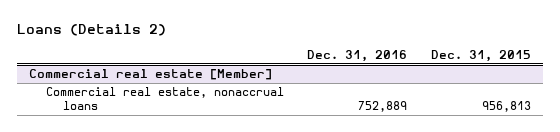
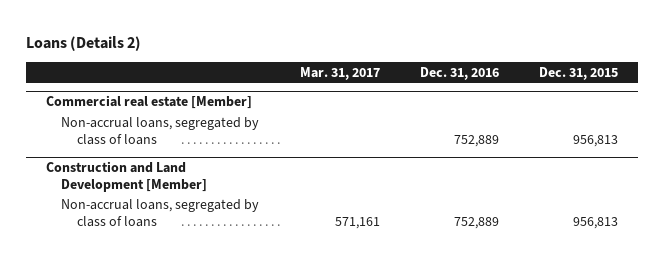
- | Dec. 31, 2016 | Dec. 31, 2015
+ | Mar. 31, 2017 | Dec. 31, 2016 | Dec. 31, 2015
@ Commercial real estate [Member]
- Commercial real estate, nonaccrual loans | 752,889 | 956,813
+ Non-accrual loans, segregated by class of loans | | 752,889 | 956,813
+ Construction and Land Development [Member]
+ Non-accrual loans, segregated by class of loans | 571,161 | 752,889 | 956,813

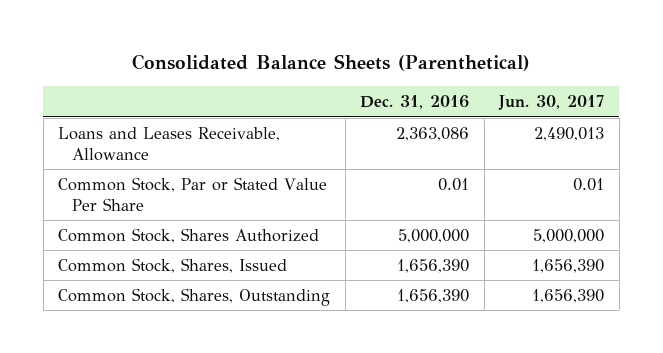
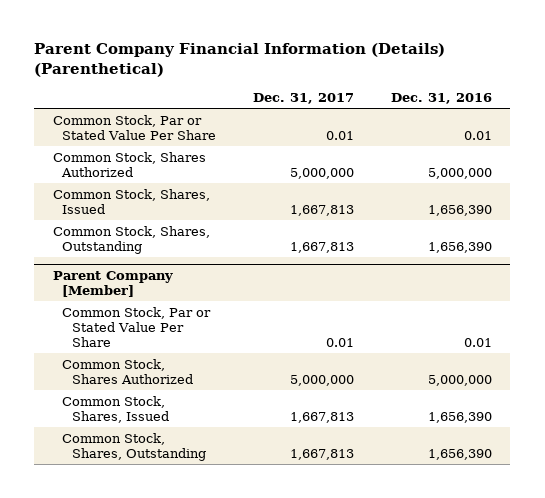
- Consolidated Balance Sheets (Parenthetical)
+ Parent Company Financial Information (Details) (Parenthetical)
- | Dec. 31, 2016 | Jun. 30, 2017
+ | Dec. 31, 2017 | Dec. 31, 2016
- Loans and Leases Receivable, Allowance | 2,363,086 | 2,490,013
+ Parent Company [Member]
+ Common Stock, Par or Stated Value Per Share | 0.01 | 0.01
+ Common Stock, Shares Authorized | 5,000,000 | 5,000,000
+ Common Stock, Shares, Issued | 1,667,813 | 1,656,390
+ Common Stock, Shares, Outstanding | 1,667,813 | 1,656,390

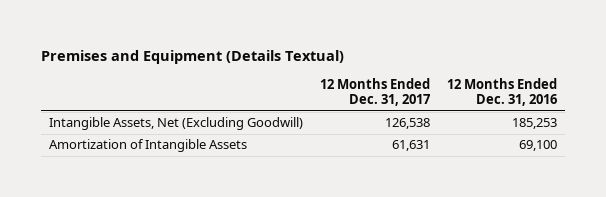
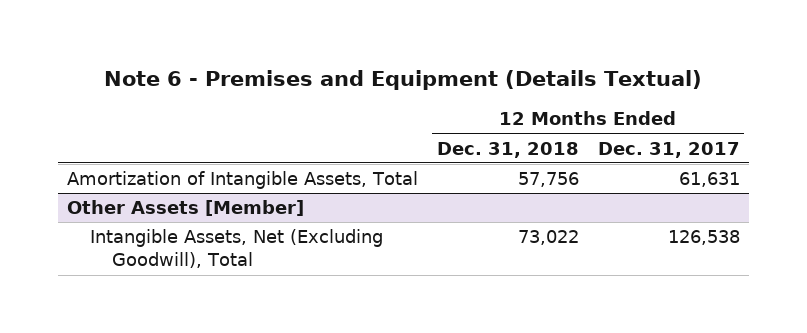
- Premises and Equipment (Details Textual)
+ Note 6 - Premises and Equipment (Details Textual)
- | 12 Months Ended Dec. 31, 2017 | 12 Months Ended Dec. 31, 2016
+ | 12 Months Ended Dec. 31, 2018 | 12 Months Ended Dec. 31, 2017
- Intangible Assets, Net (Excluding Goodwill) | 126,538 | 185,253
- Amortization of Intangible Assets | 61,631 | 69,100
+ Amortization of Intangible Assets, Total | 57,756 | 61,631
+ Other Assets [Member]
+ Intangible Assets, Net (Excluding Goodwill), Total | 73,022 | 126,538

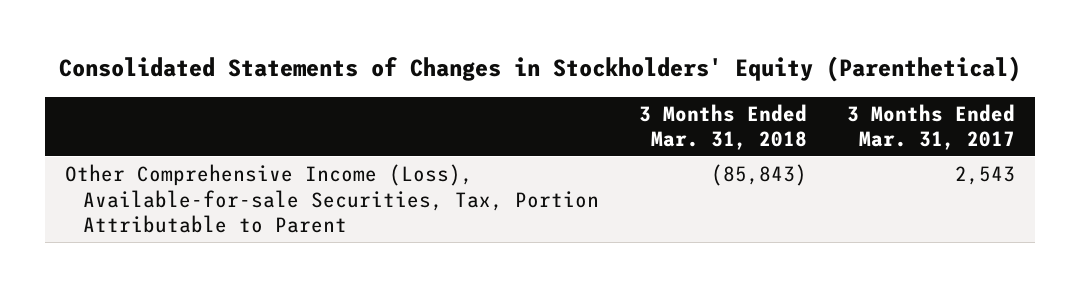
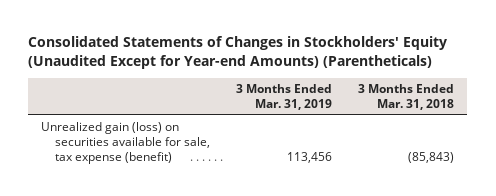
- Consolidated Statements of Changes in Stockholders' Equity (Parenthetical)
+ Consolidated Statements of Changes in Stockholders' Equity (Unaudited Except for Year-end Amounts) (Parentheticals)
- | 3 Months Ended Mar. 31, 2018 | 3 Months Ended Mar. 31, 2017
+ | 3 Months Ended Mar. 31, 2019 | 3 Months Ended Mar. 31, 2018
- Other Comprehensive Income (Loss), Available-for-sale Securities, Tax, Portion Attributable to Parent | (85,843) | 2,543
+ Unrealized gain (loss) on securities available for sale, tax expense (benefit) | 113,456 | (85,843)

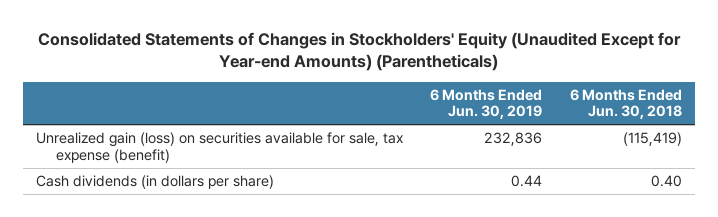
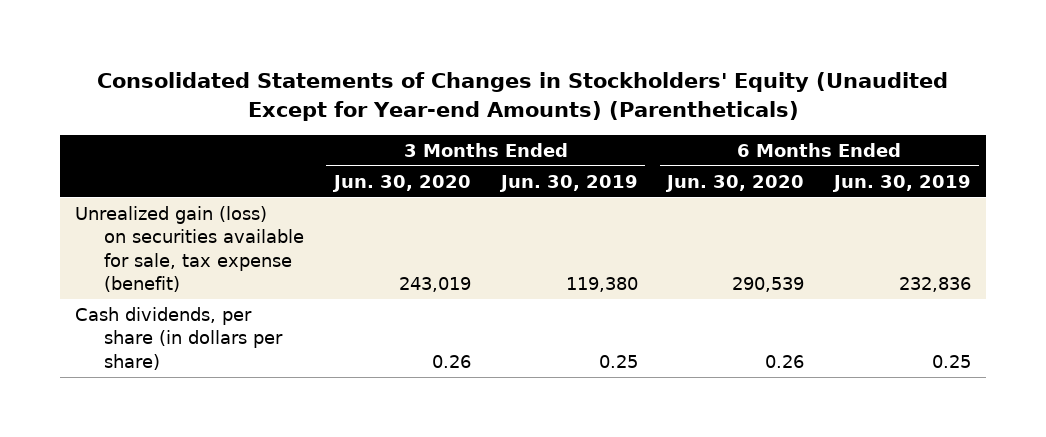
- | 6 Months Ended Jun. 30, 2019 | 6 Months Ended Jun. 30, 2018
+ | 3 Months Ended Jun. 30, 2020 | 3 Months Ended Jun. 30, 2019 | 6 Months Ended Jun. 30, 2020 | 6 Months Ended Jun. 30, 2019
- Cash dividends (in dollars per share) | 0.44 | 0.40
+ Cash dividends, per share (in dollars per share) | 0.26 | 0.25 | 0.26 | 0.25

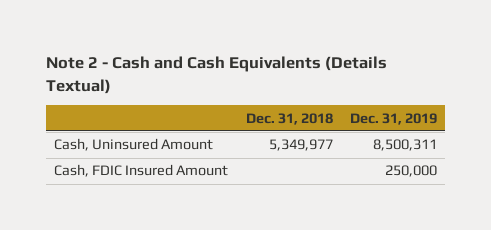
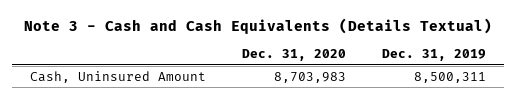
- Note 2 - Cash and Cash Equivalents (Details Textual)
+ Note 3 - Cash and Cash Equivalents (Details Textual)
- | Dec. 31, 2018 | Dec. 31, 2019
+ | Dec. 31, 2020 | Dec. 31, 2019
- Cash, FDIC Insured Amount | | 250,000

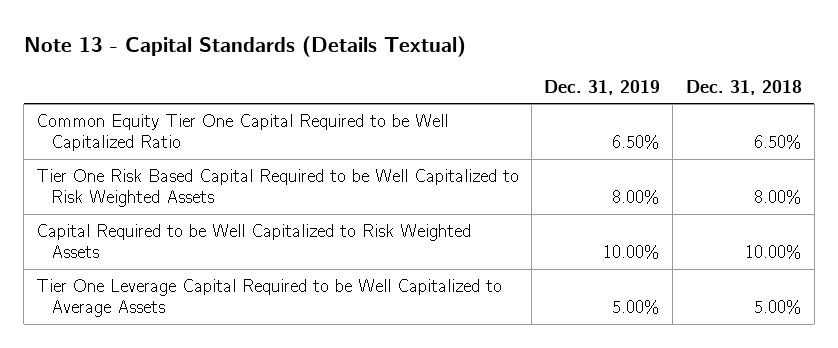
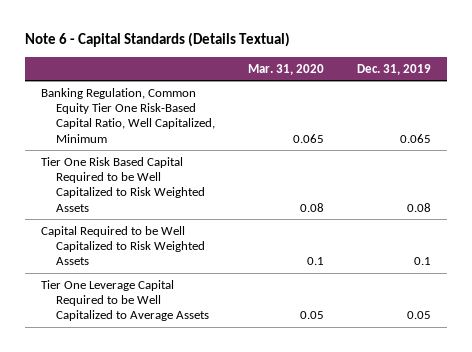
- Note 13 - Capital Standards (Details Textual)
+ Note 6 - Capital Standards (Details Textual)
- | Dec. 31, 2019 | Dec. 31, 2018
+ | Mar. 31, 2020 | Dec. 31, 2019
- Common Equity Tier One Capital Required to be Well Capitalized Ratio | 6.50% | 6.50%
- Tier One Risk Based Capital Required to be Well Capitalized to Risk Weighted Assets | 8.00% | 8.00%
- Capital Required to be Well Capitalized to Risk Weighted Assets | 10.00% | 10.00%
- Tier One Leverage Capital Required to be Well Capitalized to Average Assets | 5.00% | 5.00%
+ Banking Regulation, Common Equity Tier One Risk-Based Capital Ratio, Well Capitalized, Minimum | 0.065 | 0.065
+ Tier One Risk Based Capital Required to be Well Capitalized to Risk Weighted Assets | 0.08 | 0.08
+ Capital Required to be Well Capitalized to Risk Weighted Assets | 0.1 | 0.1
+ Tier One Leverage Capital Required to be Well Capitalized to Average Assets | 0.05 | 0.05

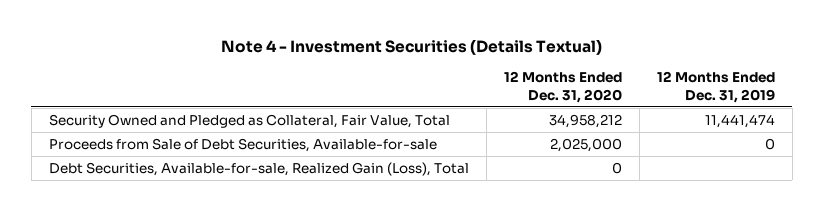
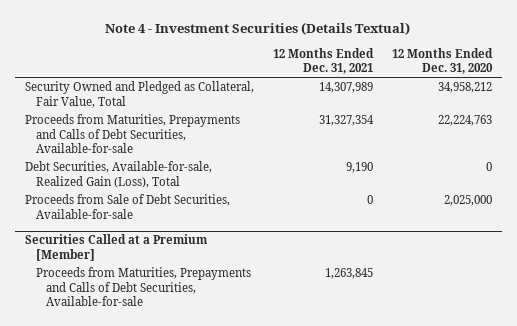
- | 12 Months Ended Dec. 31, 2020 | 12 Months Ended Dec. 31, 2019
+ | 12 Months Ended Dec. 31, 2021 | 12 Months Ended Dec. 31, 2020
+ Proceeds from Maturities, Prepayments and Calls of Debt Securities, Available-for-sale | 31,327,354 | 22,224,763
moved down: Proceeds from Sale of Debt Securities, Available-for-sale | 0 | 2,025,000
+ Securities Called at a Premium [Member]
+ Proceeds from Maturities, Prepayments and Calls of Debt Securities, Available-for-sale | 1,263,845 |

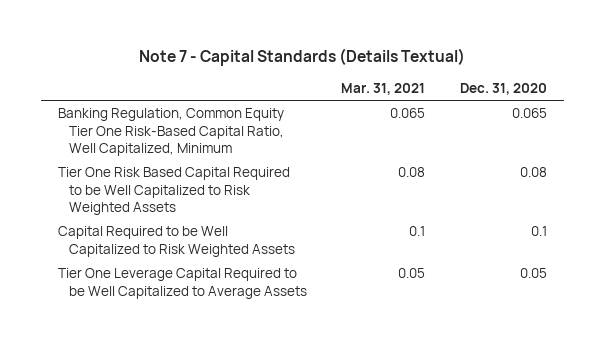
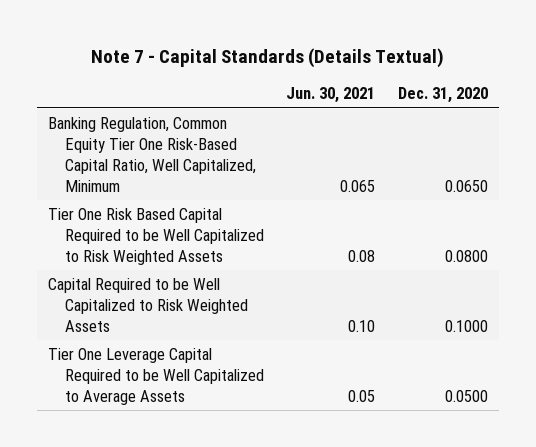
- | Mar. 31, 2021 | Dec. 31, 2020
+ | Jun. 30, 2021 | Dec. 31, 2020
- Banking Regulation, Common Equity Tier One Risk-Based Capital Ratio, Well Capitalized, Minimum | 0.065 | 0.065
- Tier One Risk Based Capital Required to be Well Capitalized to Risk Weighted Assets | 0.08 | 0.08
- Capital Required to be Well Capitalized to Risk Weighted Assets | 0.1 | 0.1
- Tier One Leverage Capital Required to be Well Capitalized to Average Assets | 0.05 | 0.05
+ Banking Regulation, Common Equity Tier One Risk-Based Capital Ratio, Well Capitalized, Minimum | 0.065 | 0.0650
+ Tier One Risk Based Capital Required to be Well Capitalized to Risk Weighted Assets | 0.08 | 0.0800
+ Capital Required to be Well Capitalized to Risk Weighted Assets | 0.10 | 0.1000
+ Tier One Leverage Capital Required to be Well Capitalized to Average Assets | 0.05 | 0.0500

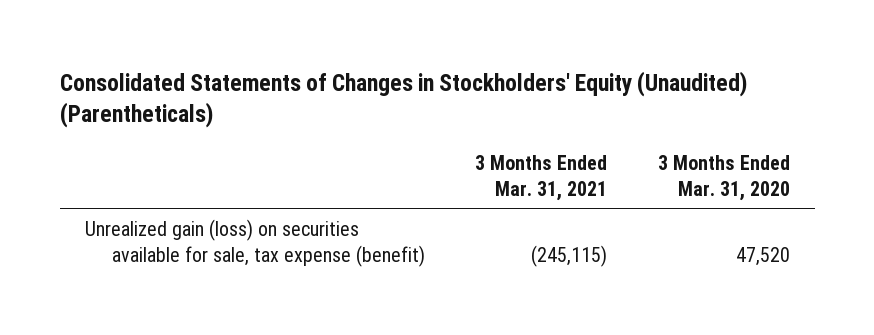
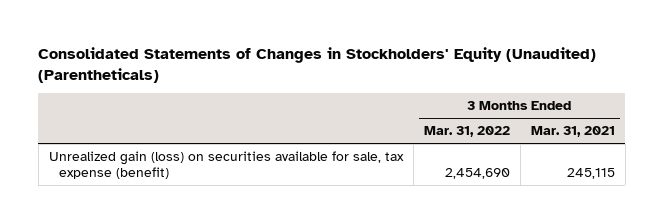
- | 3 Months Ended Mar. 31, 2021 | 3 Months Ended Mar. 31, 2020
+ | 3 Months Ended Mar. 31, 2022 | 3 Months Ended Mar. 31, 2021
- Unrealized gain (loss) on securities available for sale, tax expense (benefit) | (245,115) | 47,520
+ Unrealized gain (loss) on securities available for sale, tax expense (benefit) | 2,454,690 | 245,115

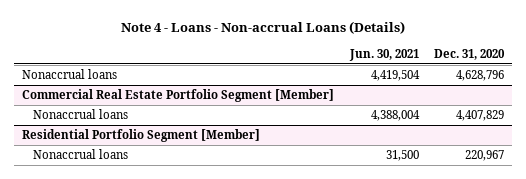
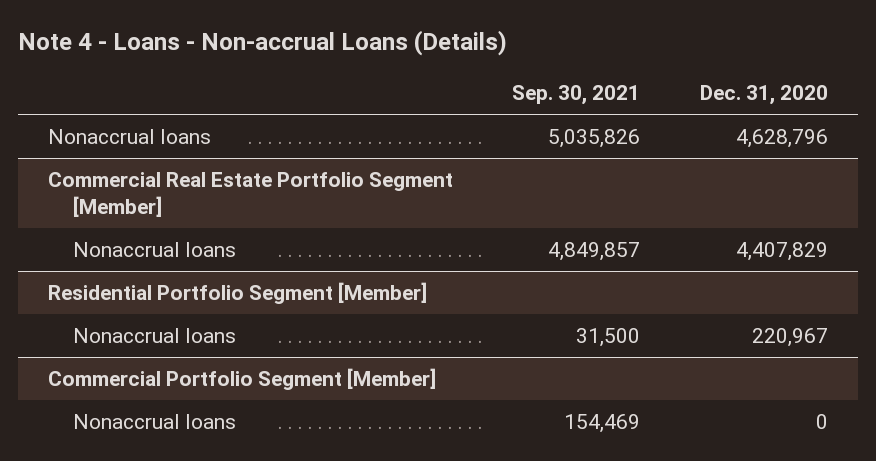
- | Jun. 30, 2021 | Dec. 31, 2020
+ | Sep. 30, 2021 | Dec. 31, 2020
+ Commercial Portfolio Segment [Member]
+ Nonaccrual loans | 154,469 | 0

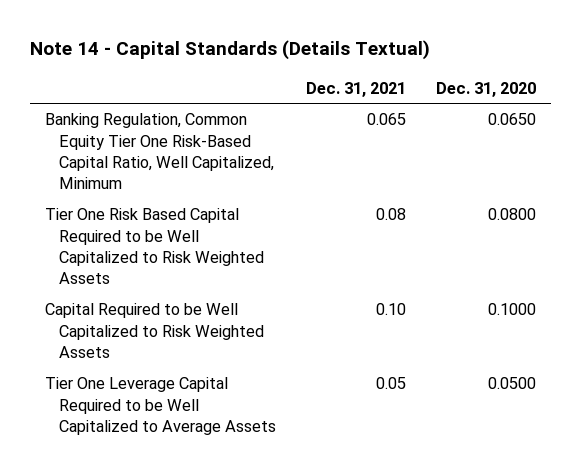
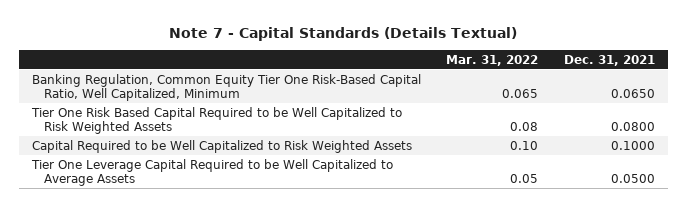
- Note 14 - Capital Standards (Details Textual)
+ Note 7 - Capital Standards (Details Textual)
- | Dec. 31, 2021 | Dec. 31, 2020
+ | Mar. 31, 2022 | Dec. 31, 2021
- Banking Regulation, Common Equity Tier One Risk-Based Capital Ratio, Well Capitalized, Minimum | 0.065 | 0.0650
- Tier One Risk Based Capital Required to be Well Capitalized to Risk Weighted Assets | 0.08 | 0.0800
- Capital Required to be Well Capitalized to Risk Weighted Assets | 0.10 | 0.1000
- Tier One Leverage Capital Required to be Well Capitalized to Average Assets | 0.05 | 0.0500
+ Banking Regulation, Common Equity Tier One Risk-Based Capital Ratio, Well Capitalized, Minimum | 0.065 | 0.0650
+ Tier One Risk Based Capital Required to be Well Capitalized to Risk Weighted Assets | 0.08 | 0.0800
+ Capital Required to be Well Capitalized to Risk Weighted Assets | 0.10 | 0.1000
+ Tier One Leverage Capital Required to be Well Capitalized to Average Assets | 0.05 | 0.0500

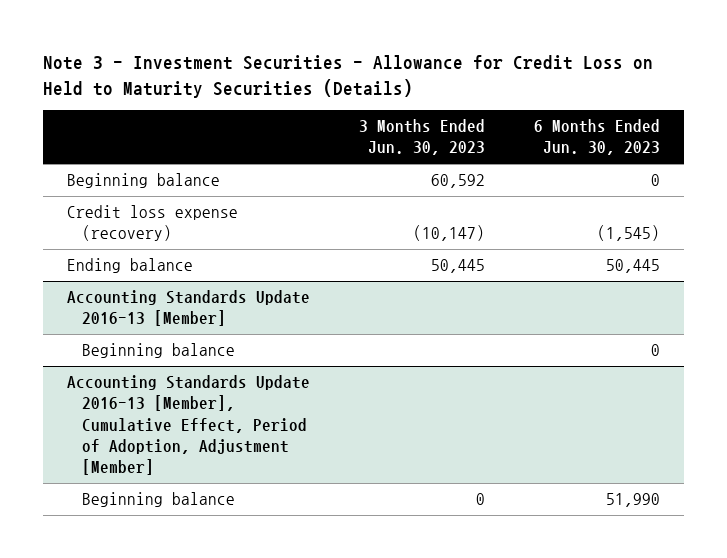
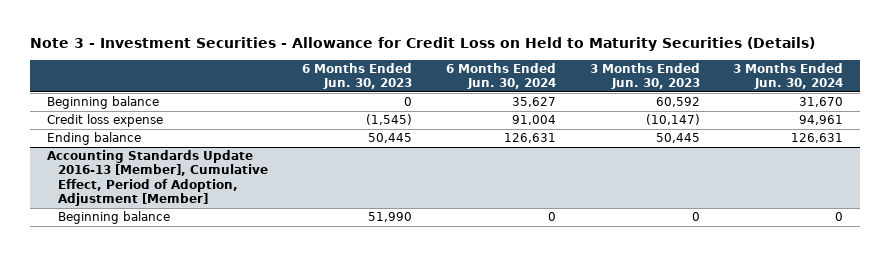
- | 3 Months Ended Jun. 30, 2023 | 6 Months Ended Jun. 30, 2023
+ | 6 Months Ended Jun. 30, 2023 | 6 Months Ended Jun. 30, 2024 | 3 Months Ended Jun. 30, 2023 | 3 Months Ended Jun. 30, 2024
- Credit loss expense (recovery) | (10,147) | (1,545)
+ Credit loss expense | (1,545) | 91,004 | (10,147) | 94,961
- Accounting Standards Update 2016-13 [Member]
- Beginning balance | | 0

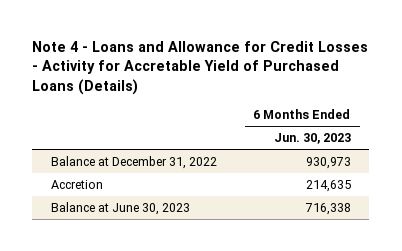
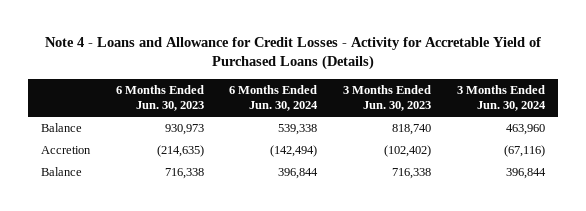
- | 6 Months Ended Jun. 30, 2023
+ | 6 Months Ended Jun. 30, 2023 | 6 Months Ended Jun. 30, 2024 | 3 Months Ended Jun. 30, 2023 | 3 Months Ended Jun. 30, 2024
- Balance at December 31, 2022 | 930,973
- Accretion | 214,635
- Balance at June 30, 2023 | 716,338
+ Balance | 930,973 | 539,338 | 818,740 | 463,960
+ Accretion | (214,635) | (142,494) | (102,402) | (67,116)
+ Balance | 716,338 | 396,844 | 716,338 | 396,844

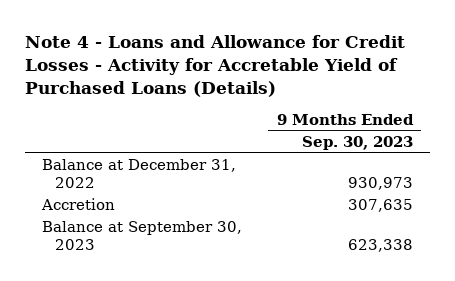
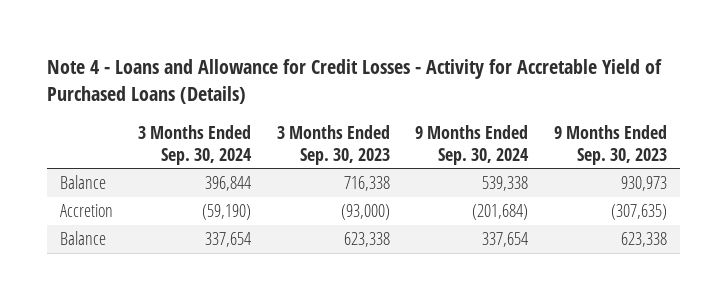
- | 9 Months Ended Sep. 30, 2023
+ | 3 Months Ended Sep. 30, 2024 | 3 Months Ended Sep. 30, 2023 | 9 Months Ended Sep. 30, 2024 | 9 Months Ended Sep. 30, 2023
- Balance at December 31, 2022 | 930,973
- Accretion | 307,635
- Balance at September 30, 2023 | 623,338
+ Balance | 396,844 | 716,338 | 539,338 | 930,973
+ Accretion | (59,190) | (93,000) | (201,684) | (307,635)
+ Balance | 337,654 | 623,338 | 337,654 | 623,338

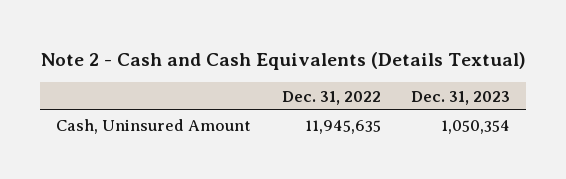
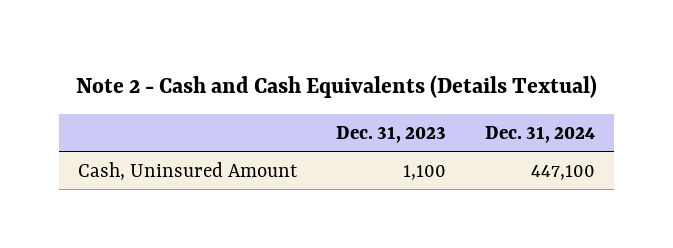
- | Dec. 31, 2022 | Dec. 31, 2023
+ | Dec. 31, 2023 | Dec. 31, 2024
- Cash, Uninsured Amount | 11,945,635 | 1,050,354
+ Cash, Uninsured Amount | 1,100 | 447,100

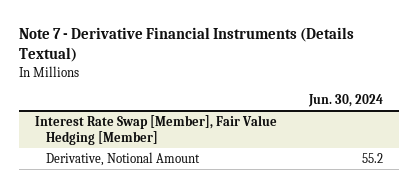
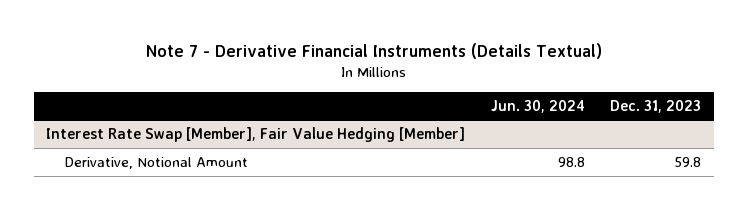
- | Jun. 30, 2024
+ | Jun. 30, 2024 | Dec. 31, 2023
@ Interest Rate Swap [Member], Fair Value Hedging [Member]
- Derivative, Notional Amount | 55.2
+ Derivative, Notional Amount | 98.8 | 59.8

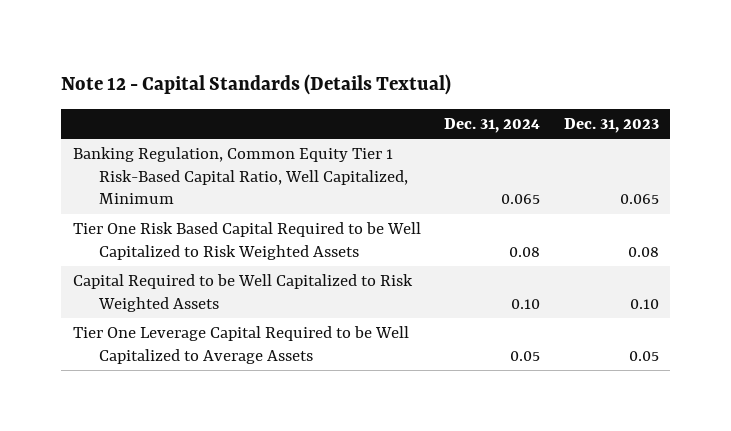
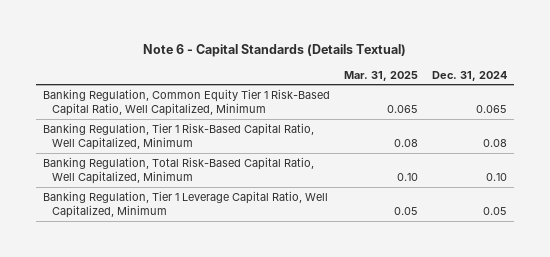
- Note 12 - Capital Standards (Details Textual)
+ Note 6 - Capital Standards (Details Textual)
- | Dec. 31, 2024 | Dec. 31, 2023
+ | Mar. 31, 2025 | Dec. 31, 2024
- Tier One Risk Based Capital Required to be Well Capitalized to Risk Weighted Assets | 0.08 | 0.08
- Capital Required to be Well Capitalized to Risk Weighted Assets | 0.10 | 0.10
- Tier One Leverage Capital Required to be Well Capitalized to Average Assets | 0.05 | 0.05
+ Banking Regulation, Tier 1 Risk-Based Capital Ratio, Well Capitalized, Minimum | 0.08 | 0.08
+ Banking Regulation, Total Risk-Based Capital Ratio, Well Capitalized, Minimum | 0.10 | 0.10
+ Banking Regulation, Tier 1 Leverage Capital Ratio, Well Capitalized, Minimum | 0.05 | 0.05

